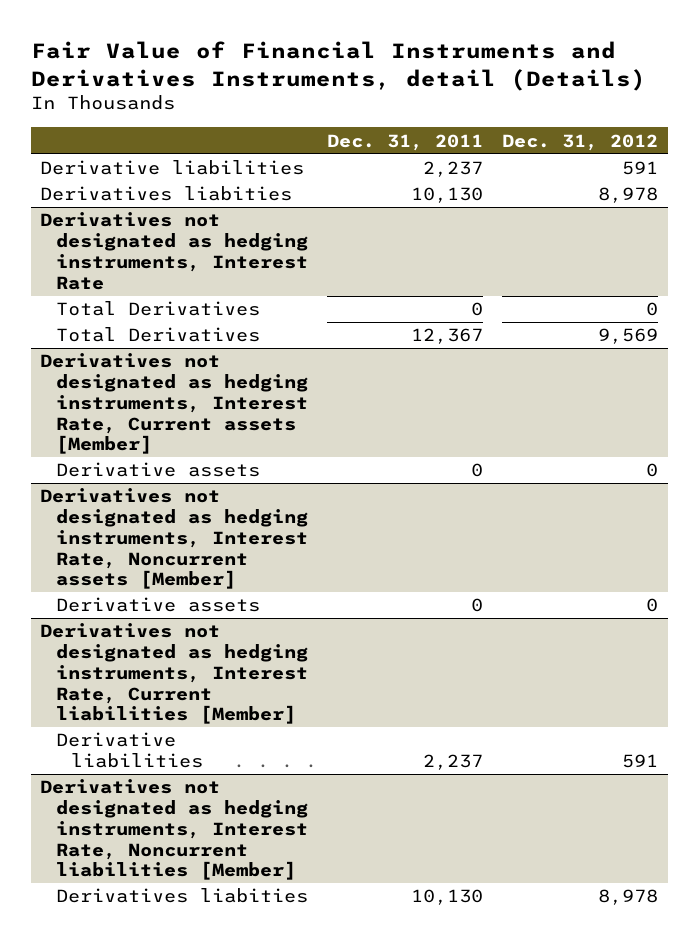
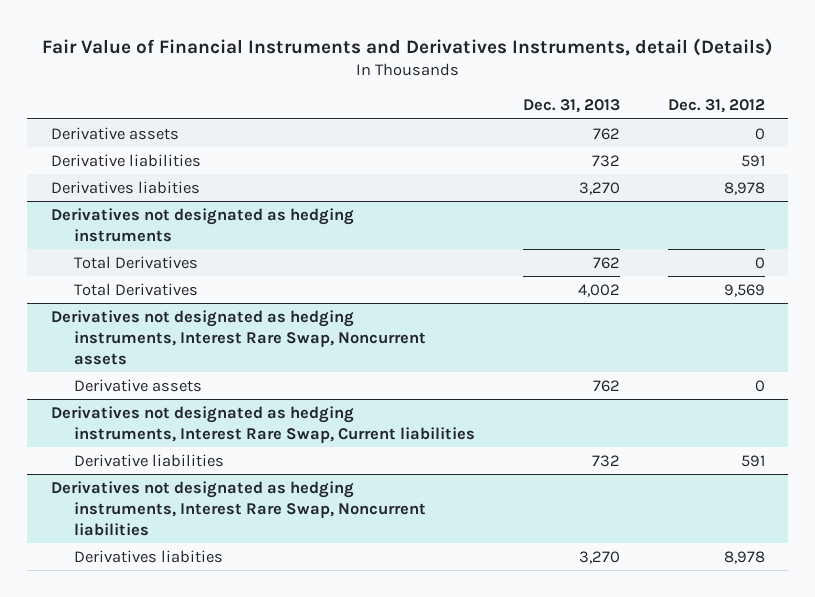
- | Dec. 31, 2011 | Dec. 31, 2012
+ | Dec. 31, 2013 | Dec. 31, 2012
+ Derivative assets | 762 | 0
- Derivatives not designated as hedging instruments, Interest Rate
+ Derivatives not designated as hedging instruments
- Derivatives not designated as hedging instruments, Interest Rate, Current assets [Member]
- Derivative assets | 0 | 0
- Derivatives not designated as hedging instruments, Interest Rate, Noncurrent assets [Member]
+ Derivatives not designated as hedging instruments, Interest Rare Swap, Noncurrent assets
- Derivatives not designated as hedging instruments, Interest Rate, Current liabilities [Member]
+ Derivatives not designated as hedging instruments, Interest Rare Swap, Current liabilities
- Derivatives not designated as hedging instruments, Interest Rate, Noncurrent liabilities [Member]
+ Derivatives not designated as hedging instruments, Interest Rare Swap, Noncurrent liabilities

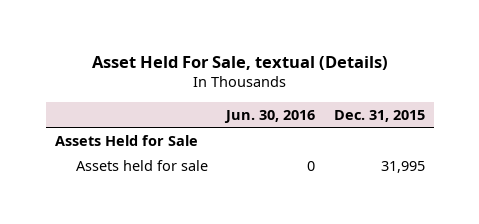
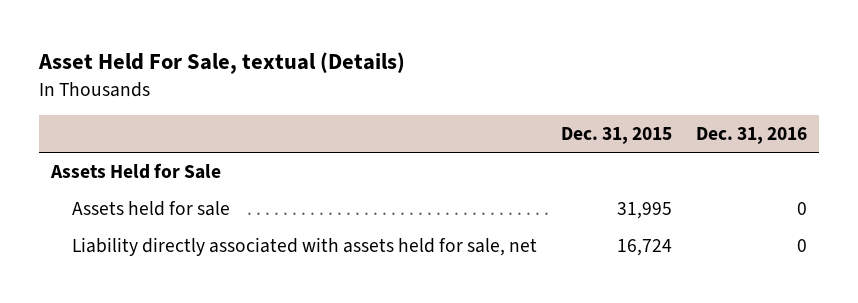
- | Jun. 30, 2016 | Dec. 31, 2015
+ | Dec. 31, 2015 | Dec. 31, 2016
+ Liability directly associated with assets held for sale, net | 16,724 | 0

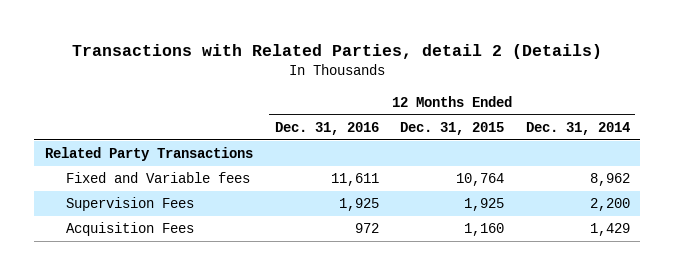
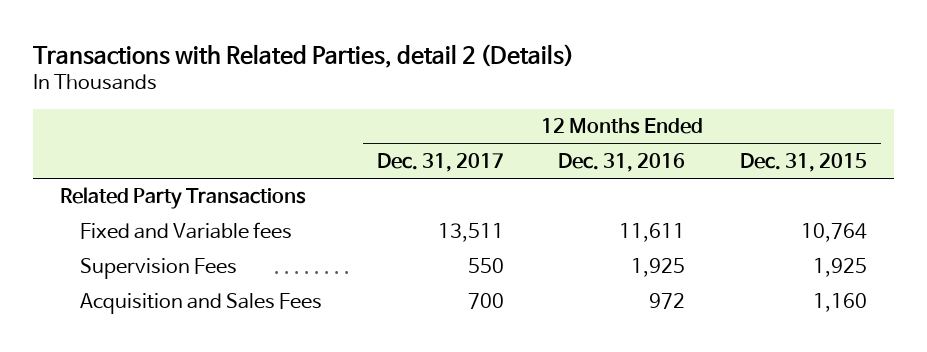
- | 12 Months Ended Dec. 31, 2016 | 12 Months Ended Dec. 31, 2015 | 12 Months Ended Dec. 31, 2014
+ | 12 Months Ended Dec. 31, 2017 | 12 Months Ended Dec. 31, 2016 | 12 Months Ended Dec. 31, 2015
- Acquisition Fees | 972 | 1,160 | 1,429
+ Acquisition and Sales Fees | 700 | 972 | 1,160

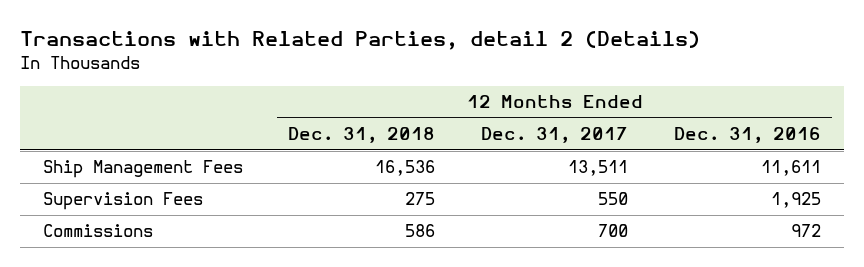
- | 12 Months Ended Dec. 31, 2017 | 12 Months Ended Dec. 31, 2016 | 12 Months Ended Dec. 31, 2015
+ | 12 Months Ended Dec. 31, 2018 | 12 Months Ended Dec. 31, 2017 | 12 Months Ended Dec. 31, 2016
- Related Party Transactions
- Fixed and Variable fees | 13,511 | 11,611 | 10,764
+ Ship Management Fees | 16,536 | 13,511 | 11,611
- Acquisition and Sales Fees | 700 | 972 | 1,160
+ Commissions | 586 | 700 | 972

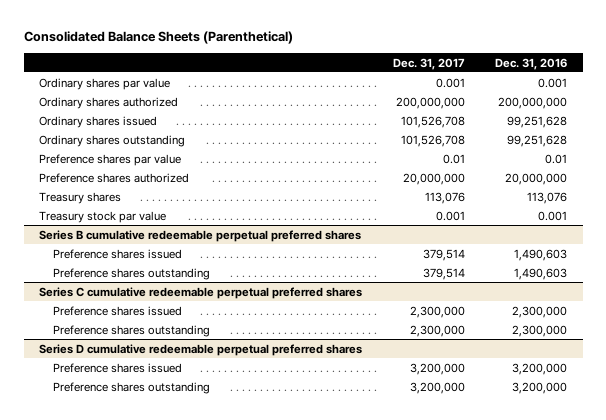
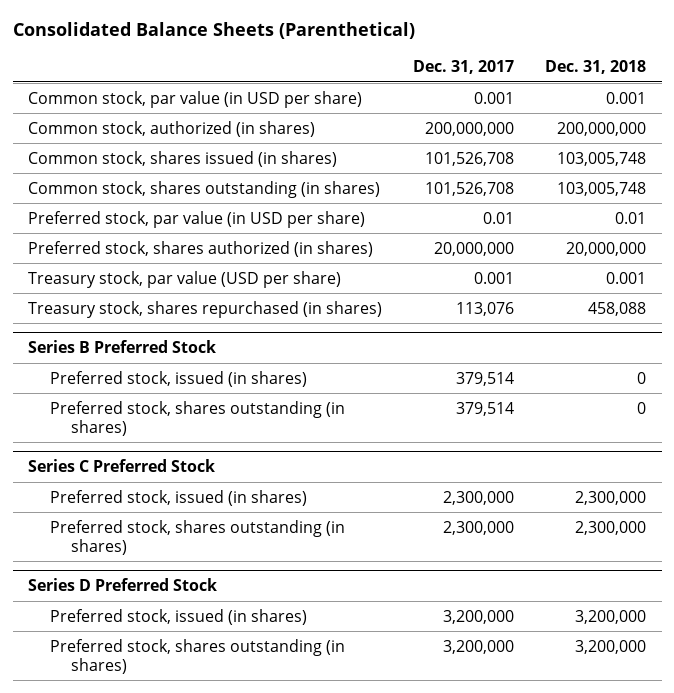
- | Dec. 31, 2017 | Dec. 31, 2016
+ | Dec. 31, 2017 | Dec. 31, 2018
- Ordinary shares par value | 0.001 | 0.001
- Ordinary shares authorized | 200,000,000 | 200,000,000
- Ordinary shares issued | 101,526,708 | 99,251,628
- Ordinary shares outstanding | 101,526,708 | 99,251,628
- Preference shares par value | 0.01 | 0.01
- Preference shares authorized | 20,000,000 | 20,000,000
- Treasury shares | 113,076 | 113,076
- Treasury stock par value | 0.001 | 0.001
- Series B cumulative redeemable perpetual preferred shares
- Preference shares issued | 379,514 | 1,490,603
- Preference shares outstanding | 379,514 | 1,490,603
- Series C cumulative redeemable perpetual preferred shares
- Preference shares issued | 2,300,000 | 2,300,000
- Preference shares outstanding | 2,300,000 | 2,300,000
- Series D cumulative redeemable perpetual preferred shares
- Preference shares issued | 3,200,000 | 3,200,000
- Preference shares outstanding | 3,200,000 | 3,200,000
+ Common stock, par value (in USD per share) | 0.001 | 0.001
+ Common stock, authorized (in shares) | 200,000,000 | 200,000,000
+ Common stock, shares issued (in shares) | 101,526,708 | 103,005,748
+ Common stock, shares outstanding (in shares) | 101,526,708 | 103,005,748
+ Preferred stock, par value (in USD per share) | 0.01 | 0.01
+ Preferred stock, shares authorized (in shares) | 20,000,000 | 20,000,000
+ Treasury stock, par value (USD per share) | 0.001 | 0.001
+ Treasury stock, shares repurchased (in shares) | 113,076 | 458,088
+ Series B Preferred Stock
+ Preferred stock, issued (in shares) | 379,514 | 0
+ Preferred stock, shares outstanding (in shares) | 379,514 | 0
+ Series C Preferred Stock
+ Preferred stock, issued (in shares) | 2,300,000 | 2,300,000
+ Preferred stock, shares outstanding (in shares) | 2,300,000 | 2,300,000
+ Series D Preferred Stock
+ Preferred stock, issued (in shares) | 3,200,000 | 3,200,000
+ Preferred stock, shares outstanding (in shares) | 3,200,000 | 3,200,000

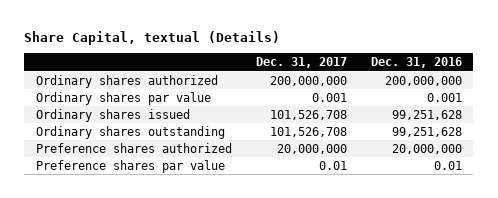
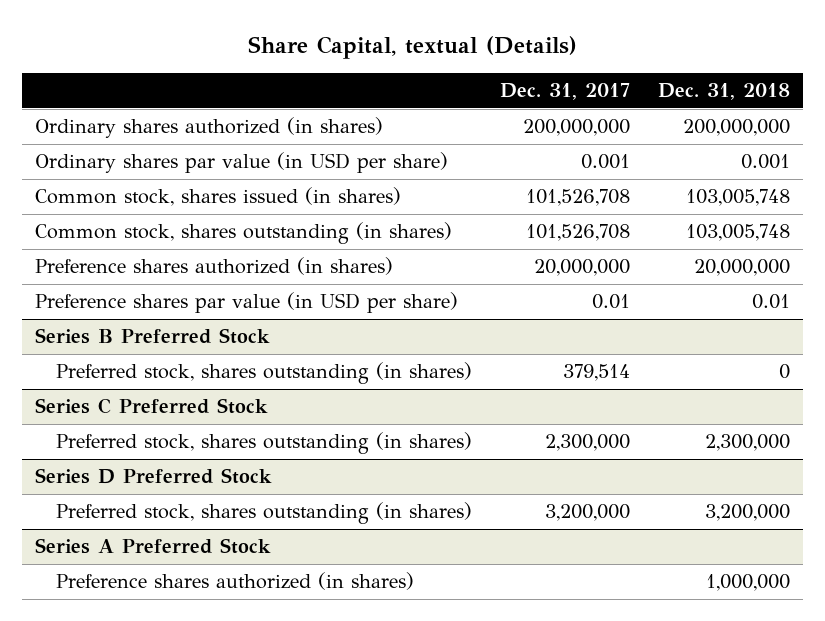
- | Dec. 31, 2017 | Dec. 31, 2016
+ | Dec. 31, 2017 | Dec. 31, 2018
- Ordinary shares authorized | 200,000,000 | 200,000,000
- Ordinary shares par value | 0.001 | 0.001
- Ordinary shares issued | 101,526,708 | 99,251,628
- Ordinary shares outstanding | 101,526,708 | 99,251,628
- Preference shares authorized | 20,000,000 | 20,000,000
- Preference shares par value | 0.01 | 0.01
+ Ordinary shares authorized (in shares) | 200,000,000 | 200,000,000
+ Ordinary shares par value (in USD per share) | 0.001 | 0.001
+ Common stock, shares issued (in shares) | 101,526,708 | 103,005,748
+ Common stock, shares outstanding (in shares) | 101,526,708 | 103,005,748
+ Preference shares authorized (in shares) | 20,000,000 | 20,000,000
+ Preference shares par value (in USD per share) | 0.01 | 0.01
+ Series B Preferred Stock
+ Preferred stock, shares outstanding (in shares) | 379,514 | 0
+ Series C Preferred Stock
+ Preferred stock, shares outstanding (in shares) | 2,300,000 | 2,300,000
+ Series D Preferred Stock
+ Preferred stock, shares outstanding (in shares) | 3,200,000 | 3,200,000
+ Series A Preferred Stock
+ Preference shares authorized (in shares) | | 1,000,000

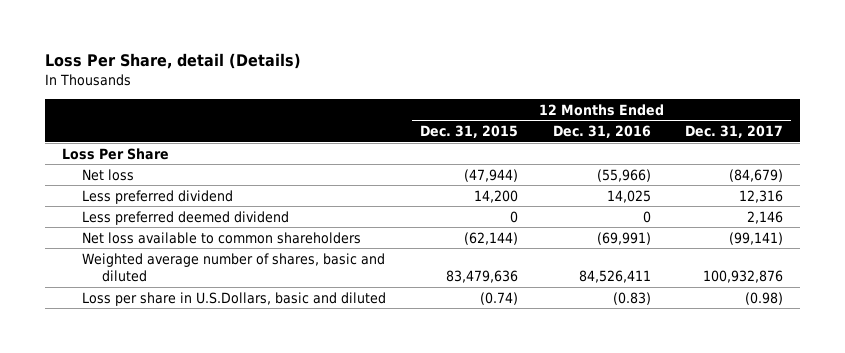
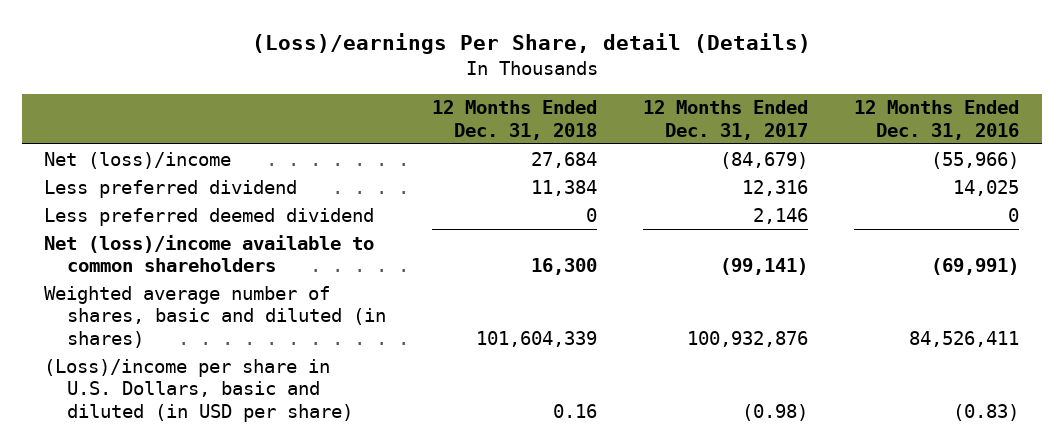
- Loss Per Share, detail (Details)
+ (Loss)/earnings Per Share, detail (Details)
- | 12 Months Ended Dec. 31, 2015 | 12 Months Ended Dec. 31, 2016 | 12 Months Ended Dec. 31, 2017
+ | 12 Months Ended Dec. 31, 2018 | 12 Months Ended Dec. 31, 2017 | 12 Months Ended Dec. 31, 2016
- Loss Per Share
- Net loss | (47,944) | (55,966) | (84,679)
+ Net (loss)/income | 27,684 | (84,679) | (55,966)
- Net loss available to common shareholders | (62,144) | (69,991) | (99,141)
- Weighted average number of shares, basic and diluted | 83,479,636 | 84,526,411 | 100,932,876
- Loss per share in U.S.Dollars, basic and diluted | (0.74) | (0.83) | (0.98)
+ Net (loss)/income available to common shareholders | 16,300 | (99,141) | (69,991)
+ Weighted average number of shares, basic and diluted (in shares) | 101,604,339 | 100,932,876 | 84,526,411
+ (Loss)/income per share in U.S. Dollars, basic and diluted (in USD per share) | 0.16 | (0.98) | (0.83)

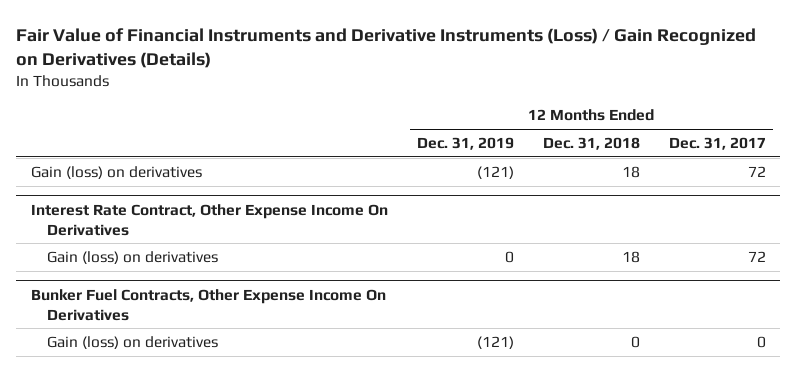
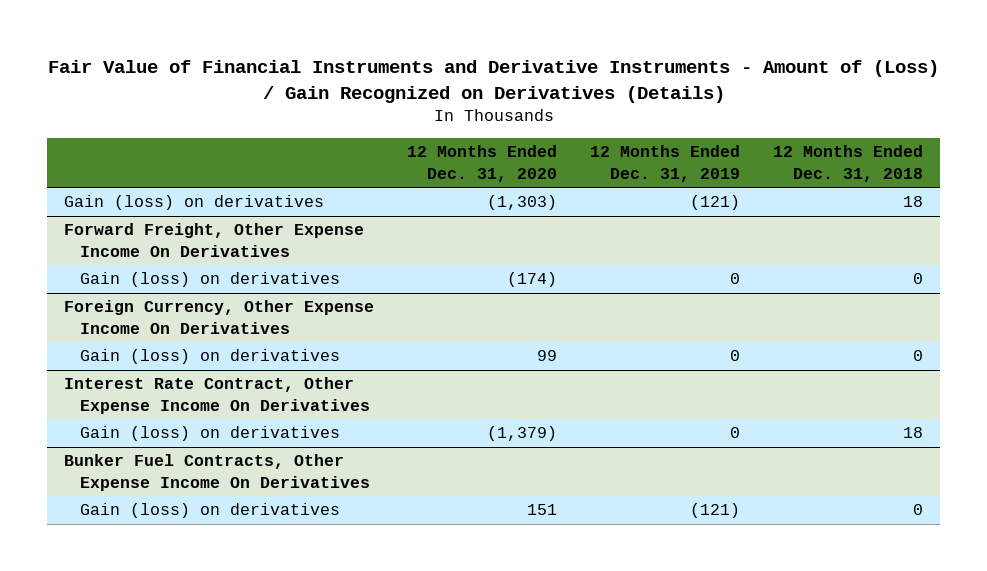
- Fair Value of Financial Instruments and Derivative Instruments (Loss) / Gain Recognized on Derivatives (Details)
+ Fair Value of Financial Instruments and Derivative Instruments - Amount of (Loss) / Gain Recognized on Derivatives (Details)
- | 12 Months Ended Dec. 31, 2019 | 12 Months Ended Dec. 31, 2018 | 12 Months Ended Dec. 31, 2017
+ | 12 Months Ended Dec. 31, 2020 | 12 Months Ended Dec. 31, 2019 | 12 Months Ended Dec. 31, 2018
+ Forward Freight, Other Expense Income On Derivatives
+ Gain (loss) on derivatives | (174) | 0 | 0
+ Foreign Currency, Other Expense Income On Derivatives
+ Gain (loss) on derivatives | 99 | 0 | 0

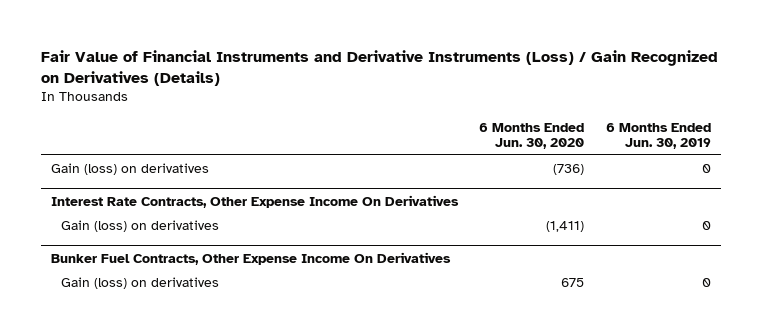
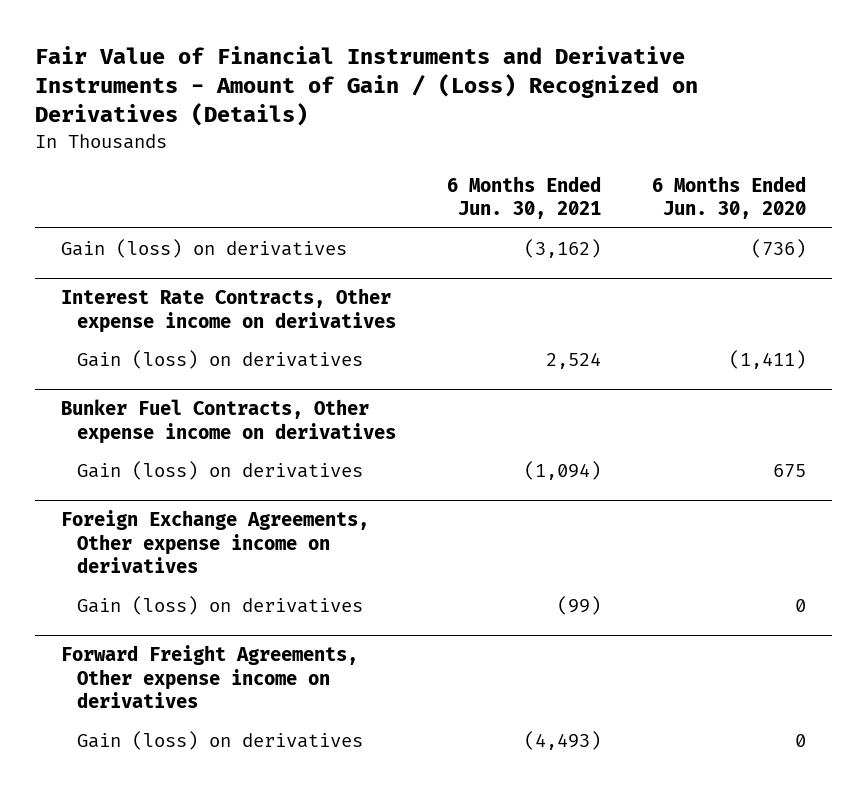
- Fair Value of Financial Instruments and Derivative Instruments (Loss) / Gain Recognized on Derivatives (Details)
+ Fair Value of Financial Instruments and Derivative Instruments - Amount of Gain / (Loss) Recognized on Derivatives (Details)
- | 6 Months Ended Jun. 30, 2020 | 6 Months Ended Jun. 30, 2019
+ | 6 Months Ended Jun. 30, 2021 | 6 Months Ended Jun. 30, 2020
- Interest Rate Contracts, Other Expense Income On Derivatives
+ Interest Rate Contracts, Other expense income on derivatives
- Bunker Fuel Contracts, Other Expense Income On Derivatives
+ Bunker Fuel Contracts, Other expense income on derivatives
+ Foreign Exchange Agreements, Other expense income on derivatives
+ Gain (loss) on derivatives | (99) | 0
+ Forward Freight Agreements, Other expense income on derivatives
+ Gain (loss) on derivatives | (4,493) | 0

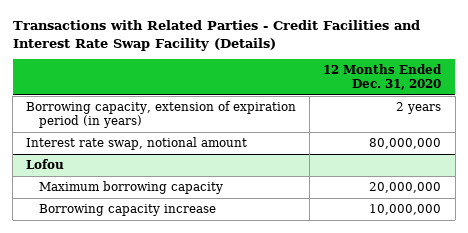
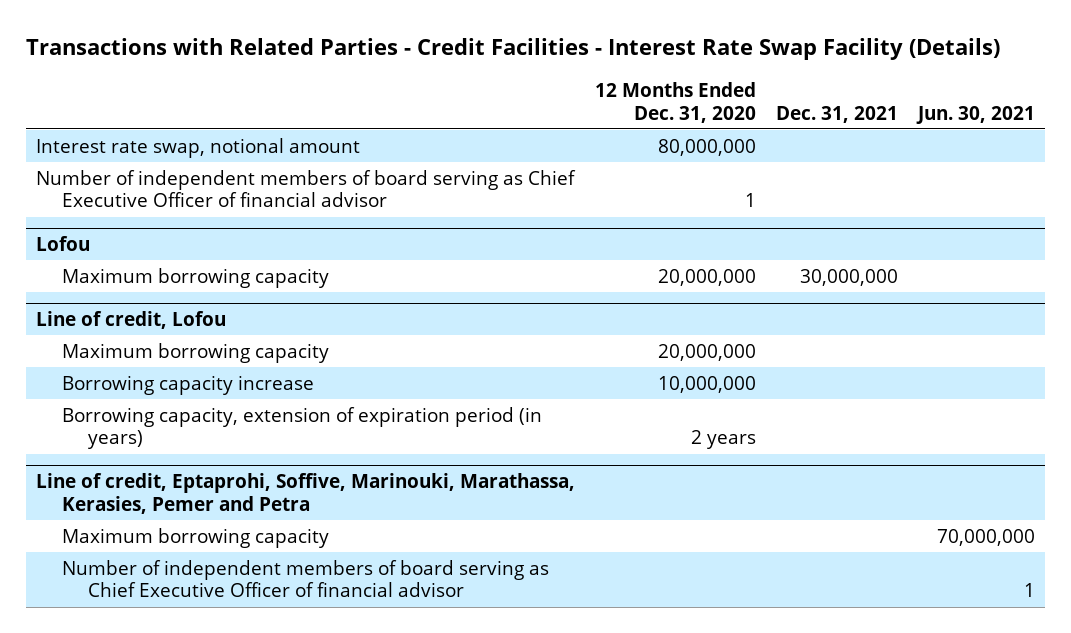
- Transactions with Related Parties - Credit Facilities and Interest Rate Swap Facility (Details)
+ Transactions with Related Parties - Credit Facilities - Interest Rate Swap Facility (Details)
- | 12 Months Ended Dec. 31, 2020
+ | 12 Months Ended Dec. 31, 2020 | Dec. 31, 2021 | Jun. 30, 2021
- Borrowing capacity, extension of expiration period (in years) | 2 years
+ Number of independent members of board serving as Chief Executive Officer of financial advisor | 1 | |
+ Line of credit, Lofou
+ Maximum borrowing capacity | 20,000,000 | |
+ Borrowing capacity, extension of expiration period (in years) | 2 years | |
+ Line of credit, Eptaprohi, Soffive, Marinouki, Marathassa, Kerasies, Pemer and Petra
+ Maximum borrowing capacity | | | 70,000,000
+ Number of independent members of board serving as Chief Executive Officer of financial advisor | | | 1

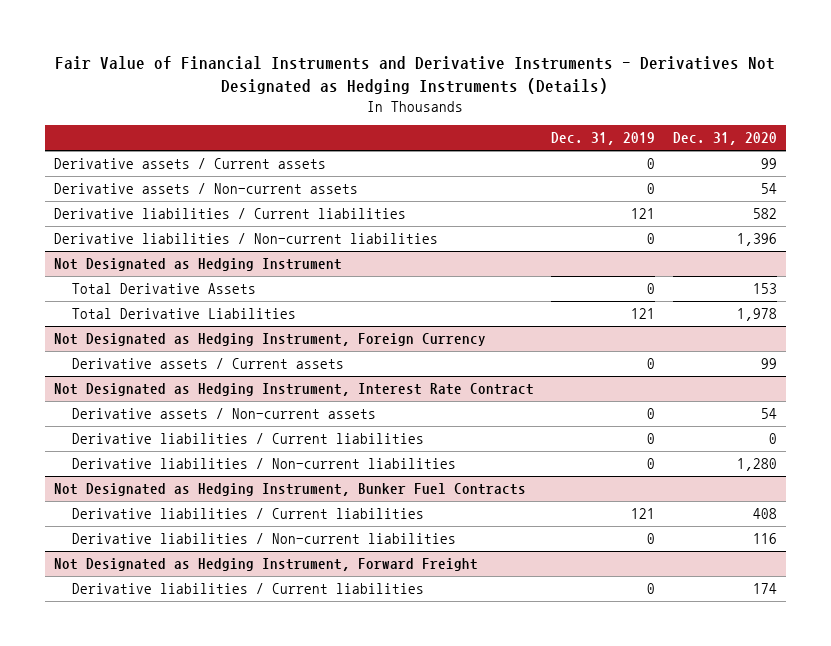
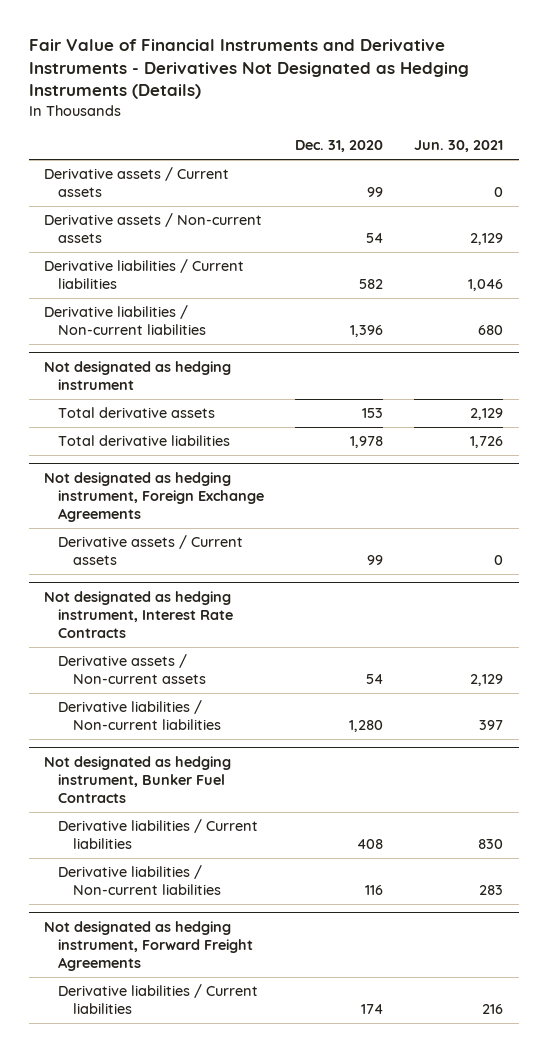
- | Dec. 31, 2019 | Dec. 31, 2020
+ | Dec. 31, 2020 | Jun. 30, 2021
- Not Designated as Hedging Instrument
- Total Derivative Assets | 0 | 153
- Total Derivative Liabilities | 121 | 1,978
- Not Designated as Hedging Instrument, Foreign Currency
+ Not designated as hedging instrument
+ Total derivative assets | 153 | 2,129
+ Total derivative liabilities | 1,978 | 1,726
+ Not designated as hedging instrument, Foreign Exchange Agreements
- Not Designated as Hedging Instrument, Interest Rate Contract
+ Not designated as hedging instrument, Interest Rate Contracts
- Derivative liabilities / Current liabilities | 0 | 0
- Not Designated as Hedging Instrument, Bunker Fuel Contracts
+ Not designated as hedging instrument, Bunker Fuel Contracts
- Not Designated as Hedging Instrument, Forward Freight
+ Not designated as hedging instrument, Forward Freight Agreements

